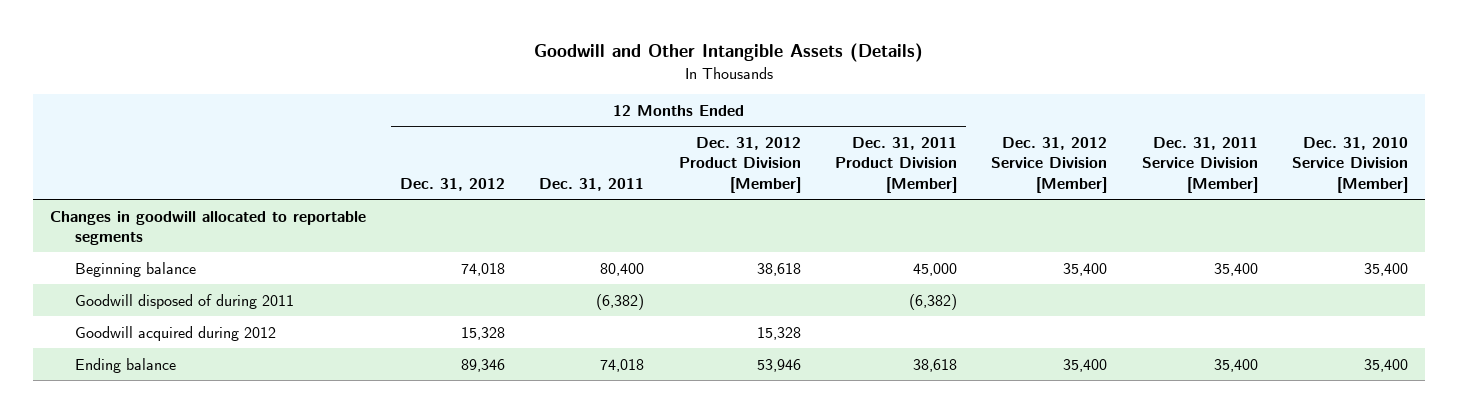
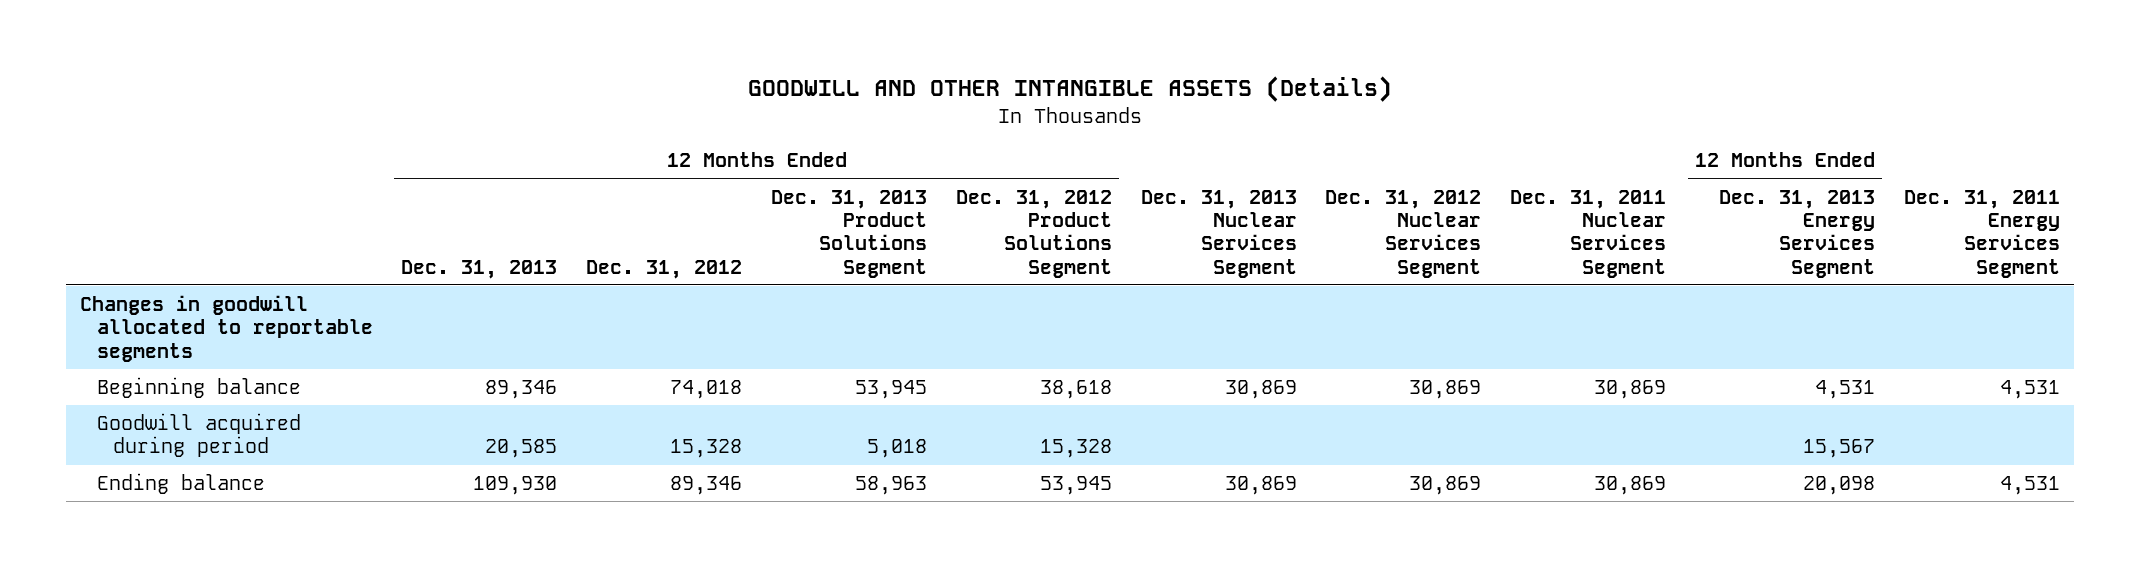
- Goodwill and Other Intangible Assets (Details)
+ GOODWILL AND OTHER INTANGIBLE ASSETS (Details)
- | 12 Months Ended Dec. 31, 2012 | 12 Months Ended Dec. 31, 2011 | 12 Months Ended Dec. 31, 2012 Product Division [Member] | 12 Months Ended Dec. 31, 2011 Product Division [Member] | Dec. 31, 2012 Service Division [Member] | Dec. 31, 2011 Service Division [Member] | Dec. 31, 2010 Service Division [Member]
+ | 12 Months Ended Dec. 31, 2013 | 12 Months Ended Dec. 31, 2012 | 12 Months Ended Dec. 31, 2013 Product Solutions Segment | 12 Months Ended Dec. 31, 2012 Product Solutions Segment | Dec. 31, 2013 Nuclear Services Segment | Dec. 31, 2012 Nuclear Services Segment | Dec. 31, 2011 Nuclear Services Segment | 12 Months Ended Dec. 31, 2013 Energy Services Segment | Dec. 31, 2011 Energy Services Segment
- Goodwill disposed of during 2011 | | (6,382) | | (6,382) | | |
- Goodwill acquired during 2012 | 15,328 | | 15,328 | | | |
+ Goodwill acquired during period | 20,585 | 15,328 | 5,018 | 15,328 | | | | 15,567 |

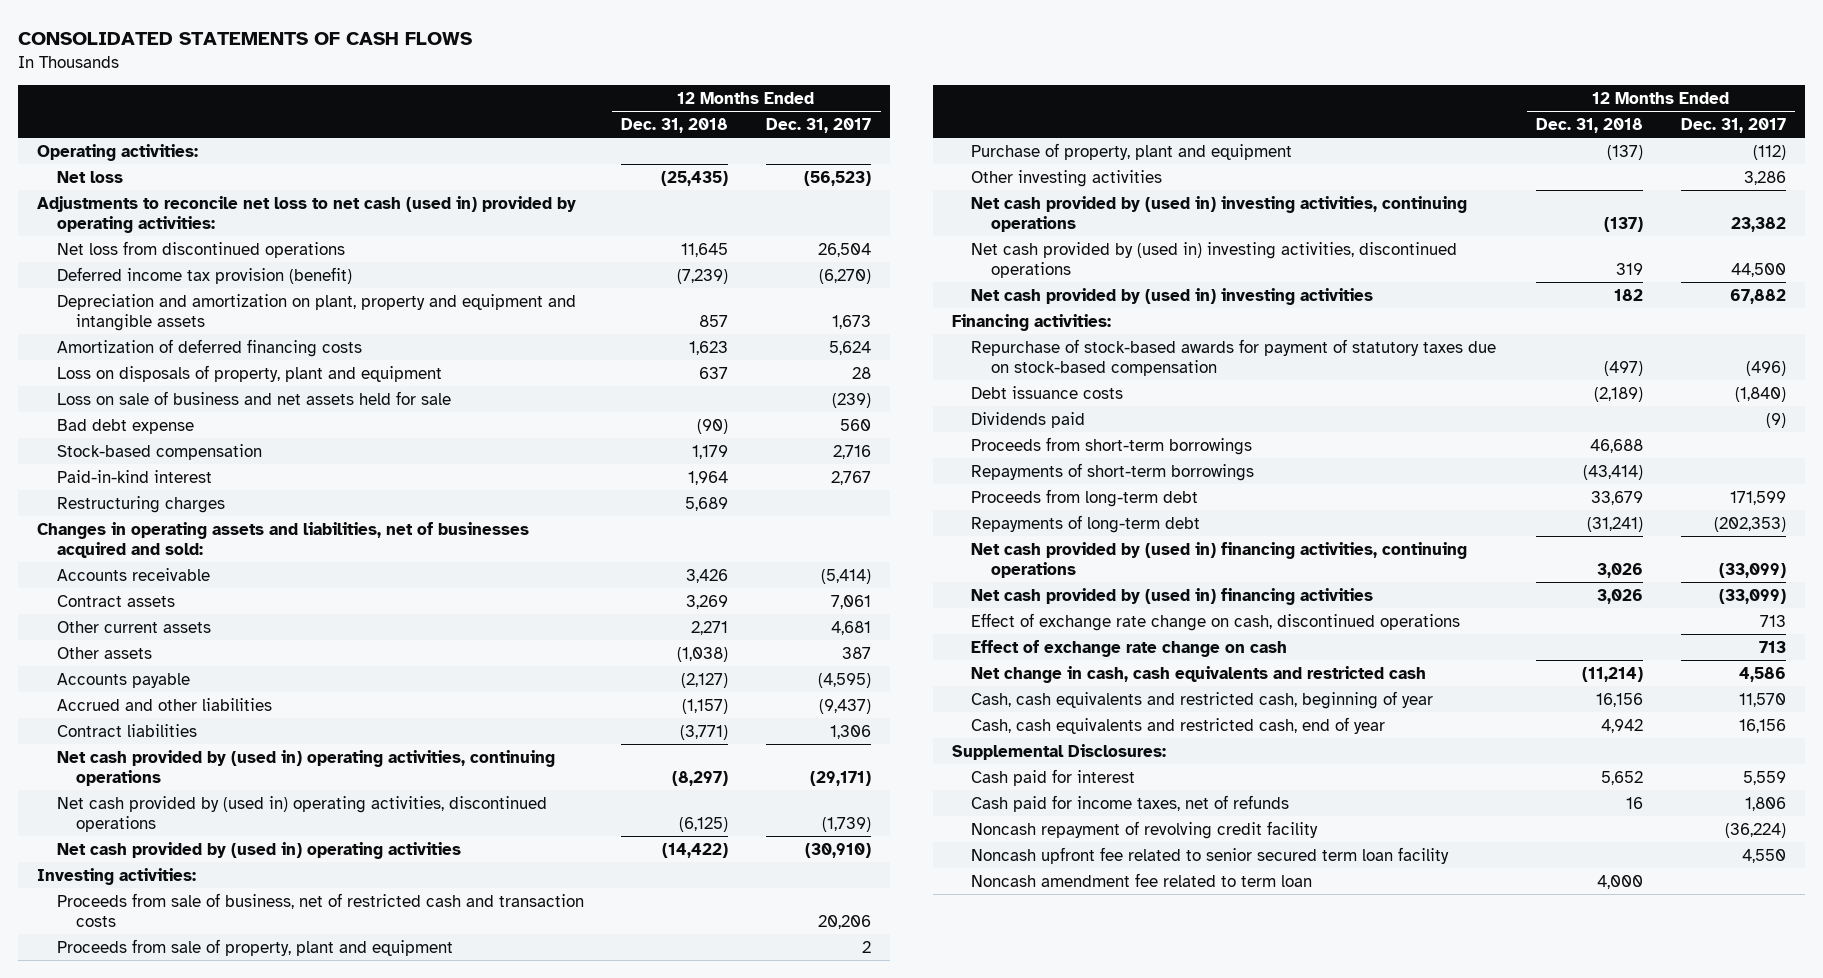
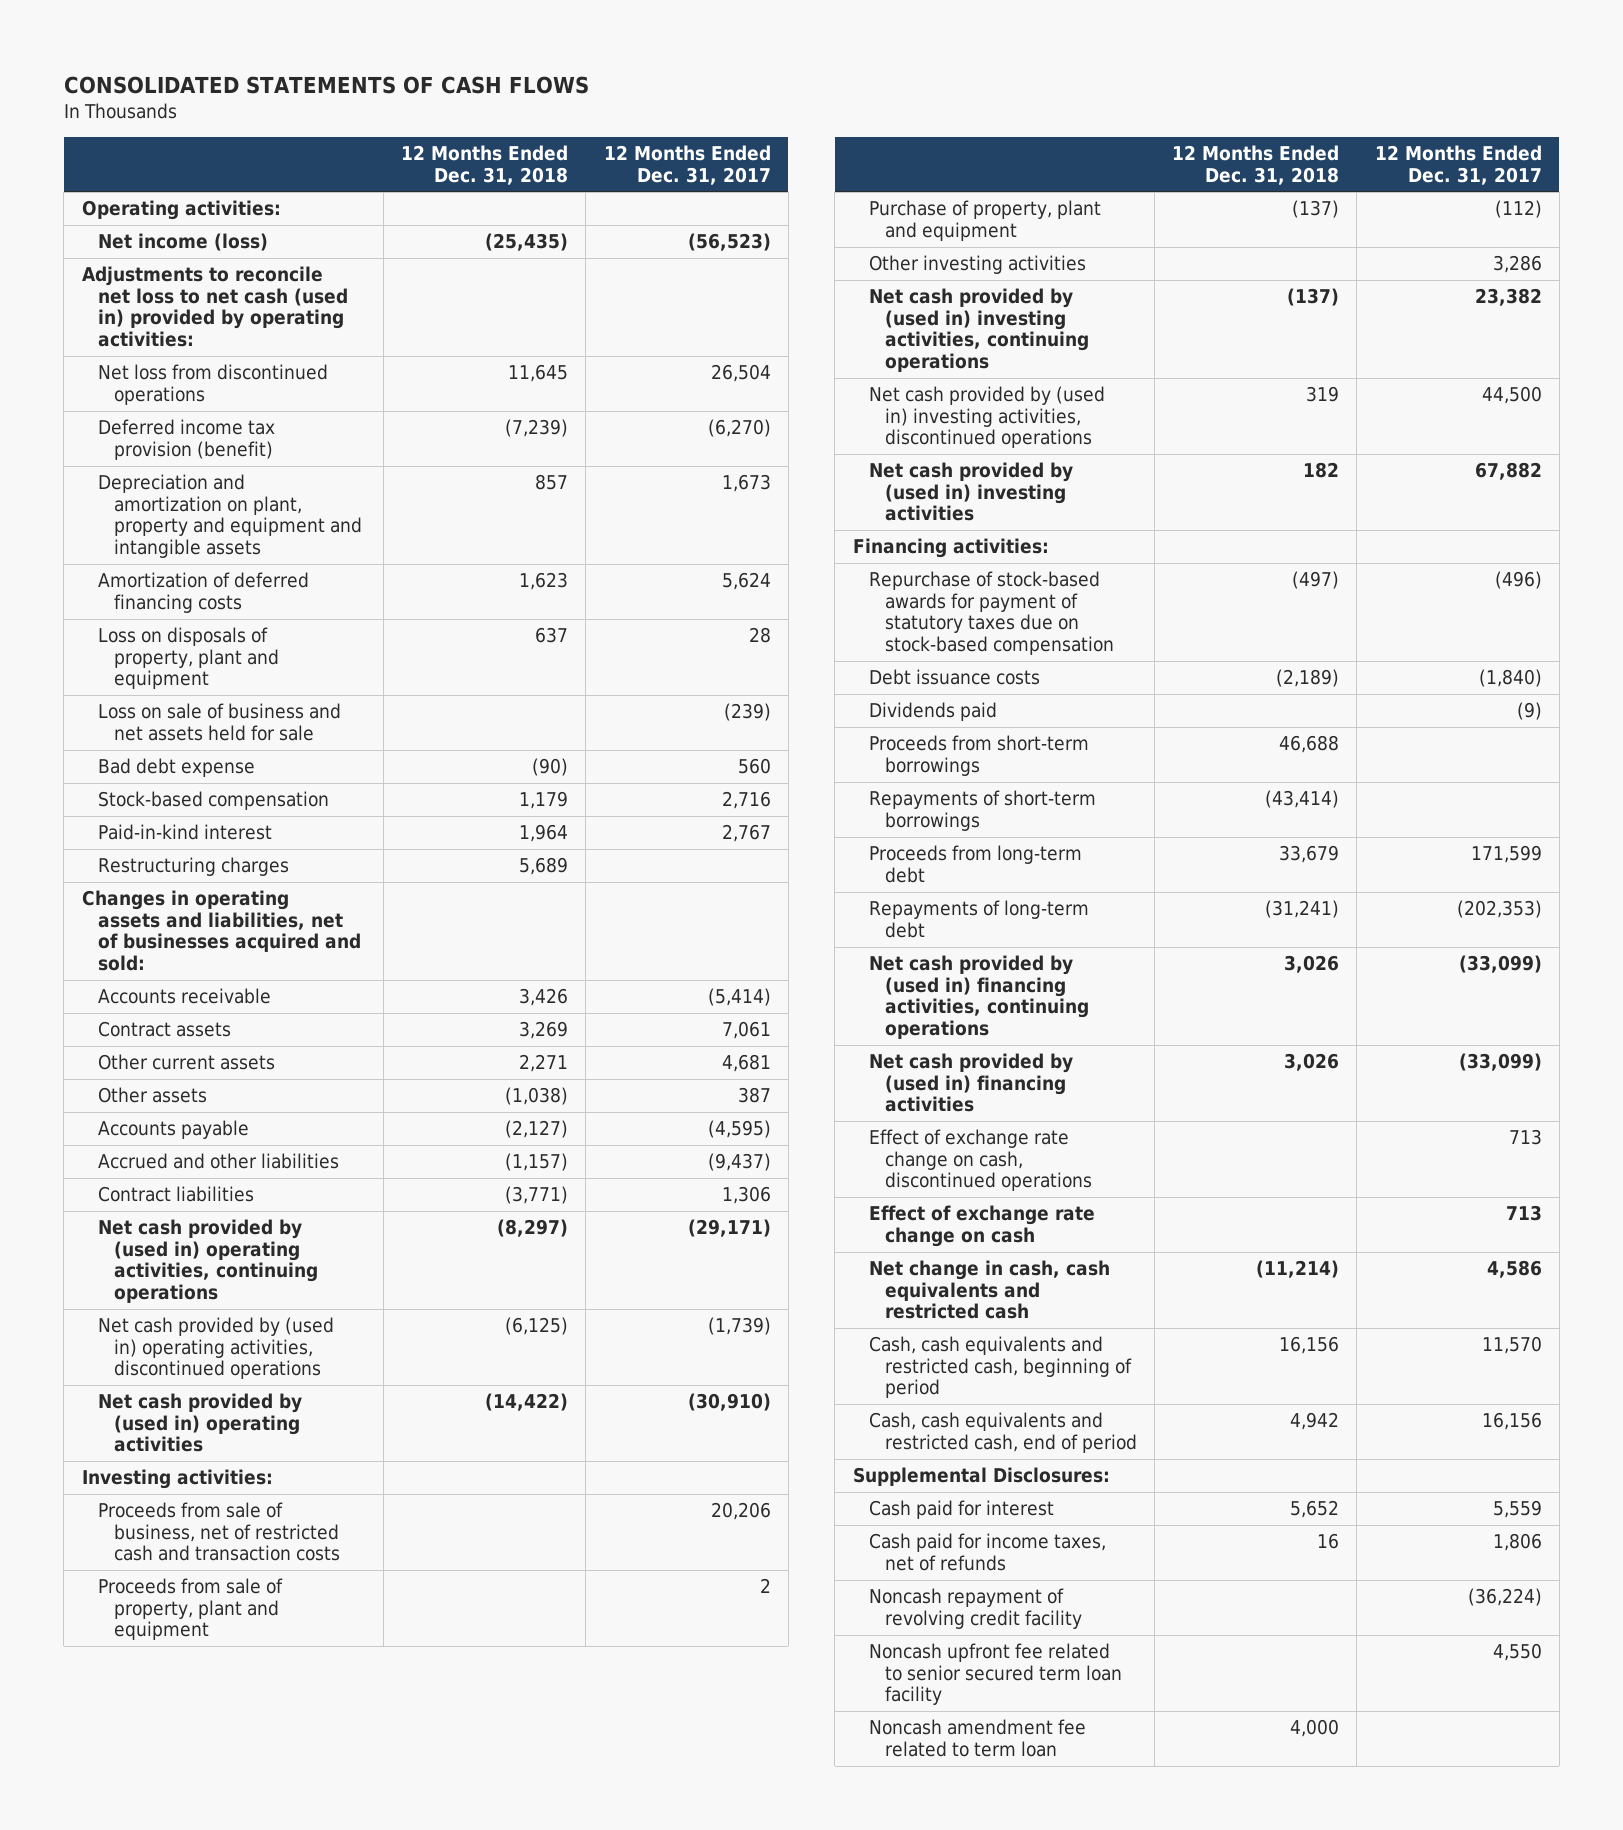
- Net loss | (25,435) | (56,523)
+ Net income (loss) | (25,435) | (56,523)
- Cash, cash equivalents and restricted cash, beginning of year | 16,156 | 11,570
- Cash, cash equivalents and restricted cash, end of year | 4,942 | 16,156
+ Cash, cash equivalents and restricted cash, beginning of period | 16,156 | 11,570
+ Cash, cash equivalents and restricted cash, end of period | 4,942 | 16,156

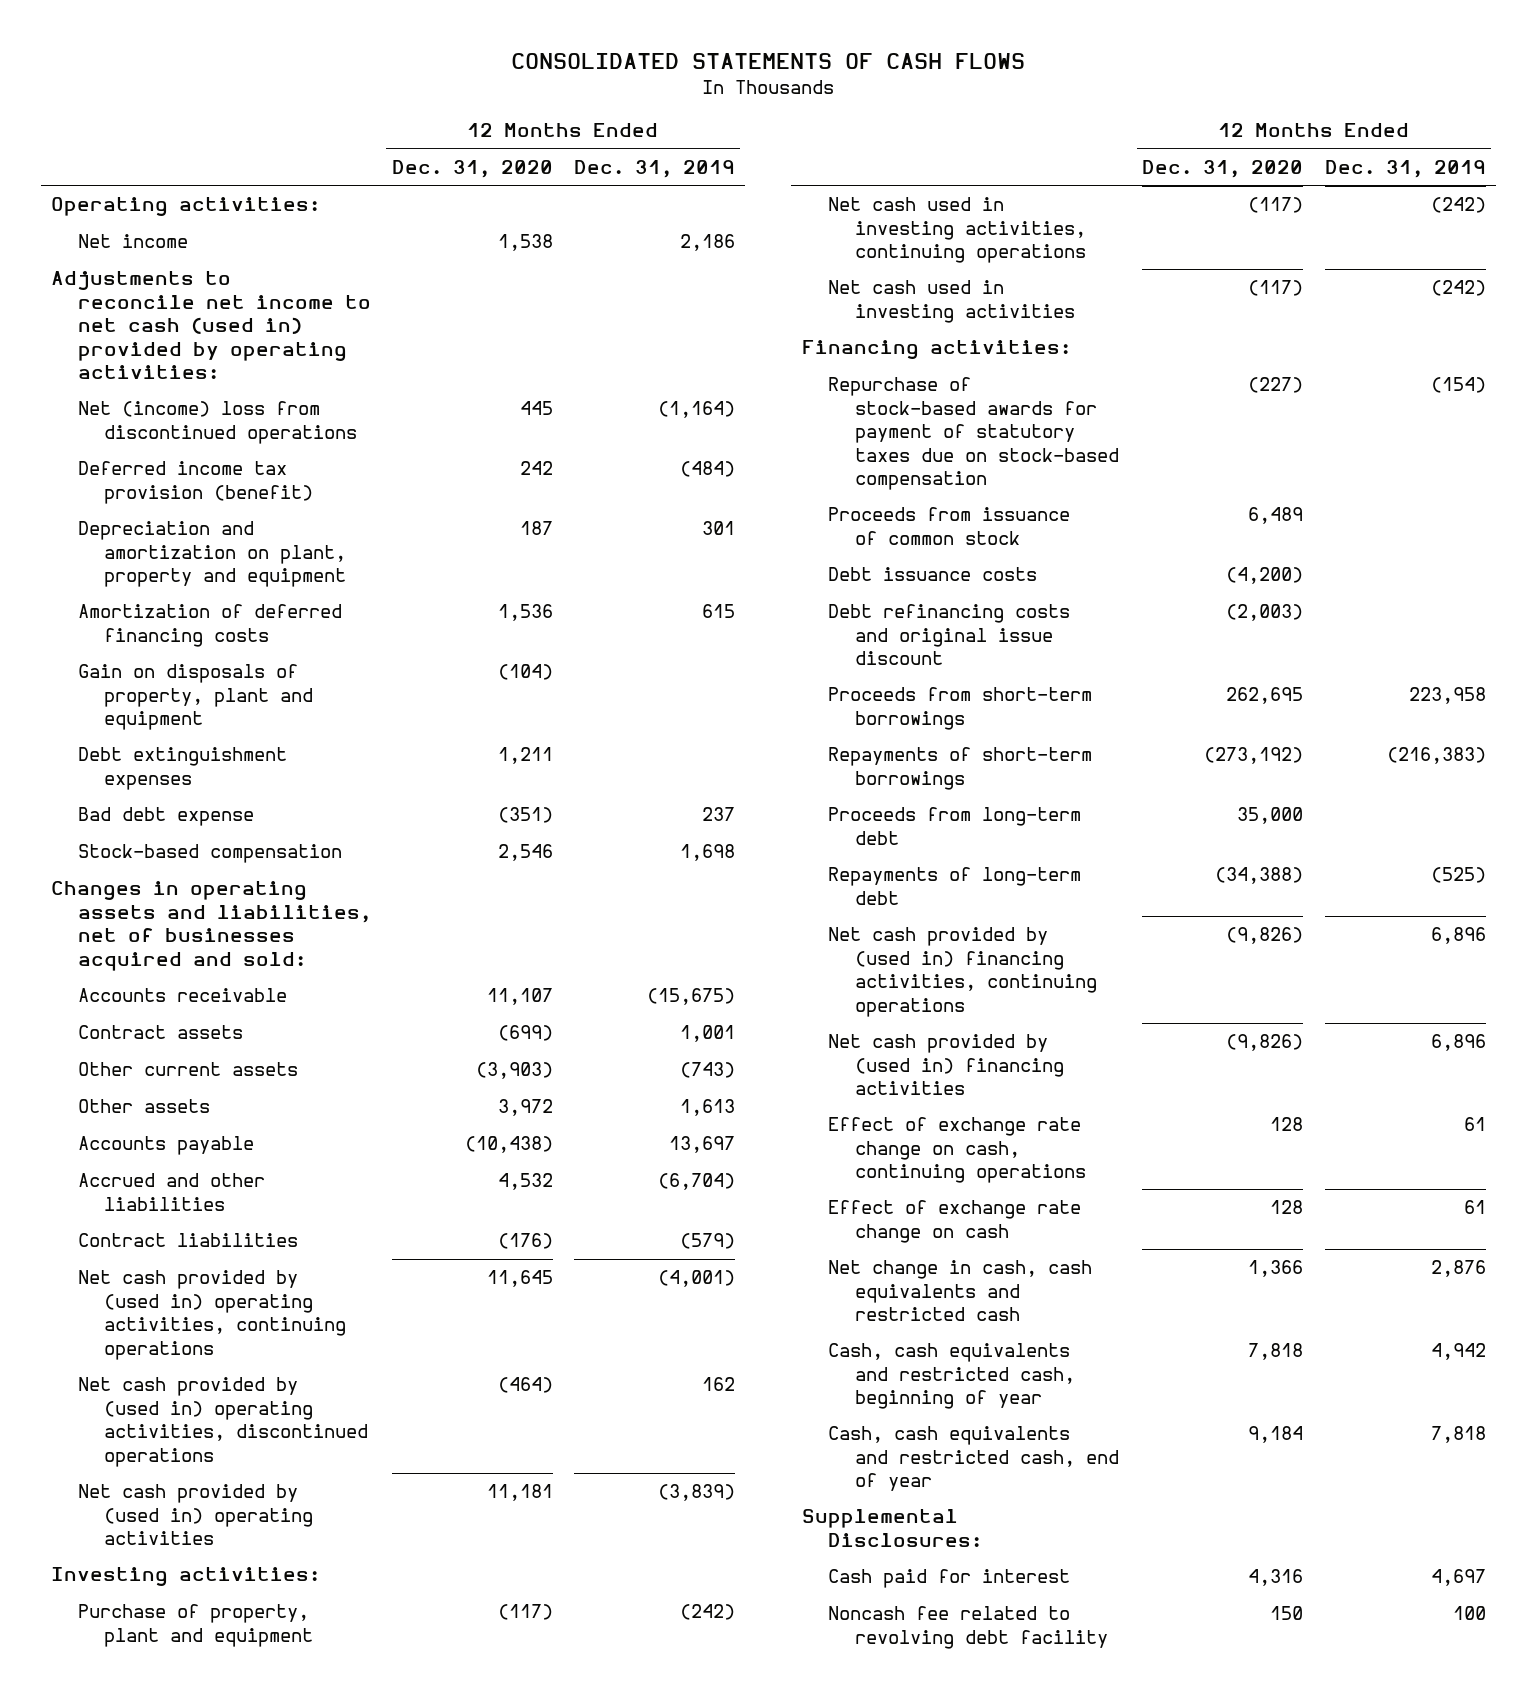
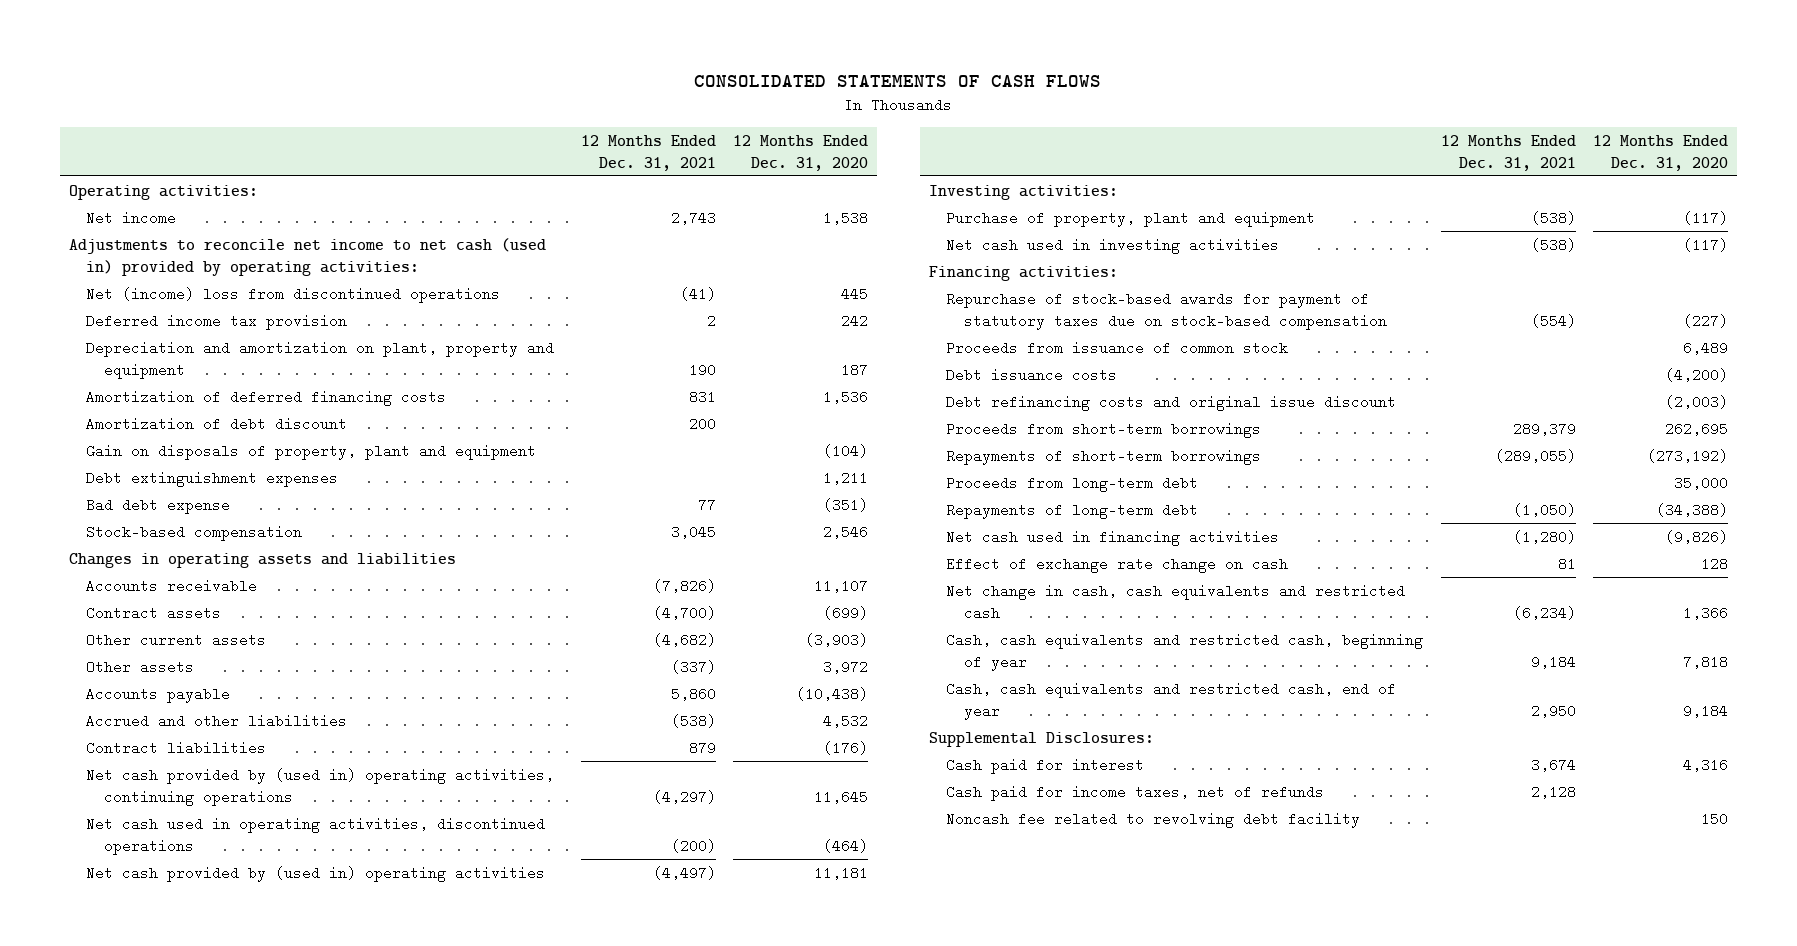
- | 12 Months Ended Dec. 31, 2020 | 12 Months Ended Dec. 31, 2019
+ | 12 Months Ended Dec. 31, 2021 | 12 Months Ended Dec. 31, 2020
- Deferred income tax provision (benefit) | 242 | (484)
+ Deferred income tax provision | 2 | 242
+ Amortization of debt discount | 200 |
- Changes in operating assets and liabilities, net of businesses acquired and sold:
+ Changes in operating assets and liabilities
- Net cash provided by (used in) operating activities, discontinued operations | (464) | 162
+ Net cash used in operating activities, discontinued operations | (200) | (464)
- Net cash used in investing activities, continuing operations | (117) | (242)
- Net cash provided by (used in) financing activities, continuing operations | (9,826) | 6,896
- Net cash provided by (used in) financing activities | (9,826) | 6,896
- Effect of exchange rate change on cash, continuing operations | 128 | 61
+ Net cash used in financing activities | (1,280) | (9,826)
+ Cash paid for income taxes, net of refunds | 2,128 |

